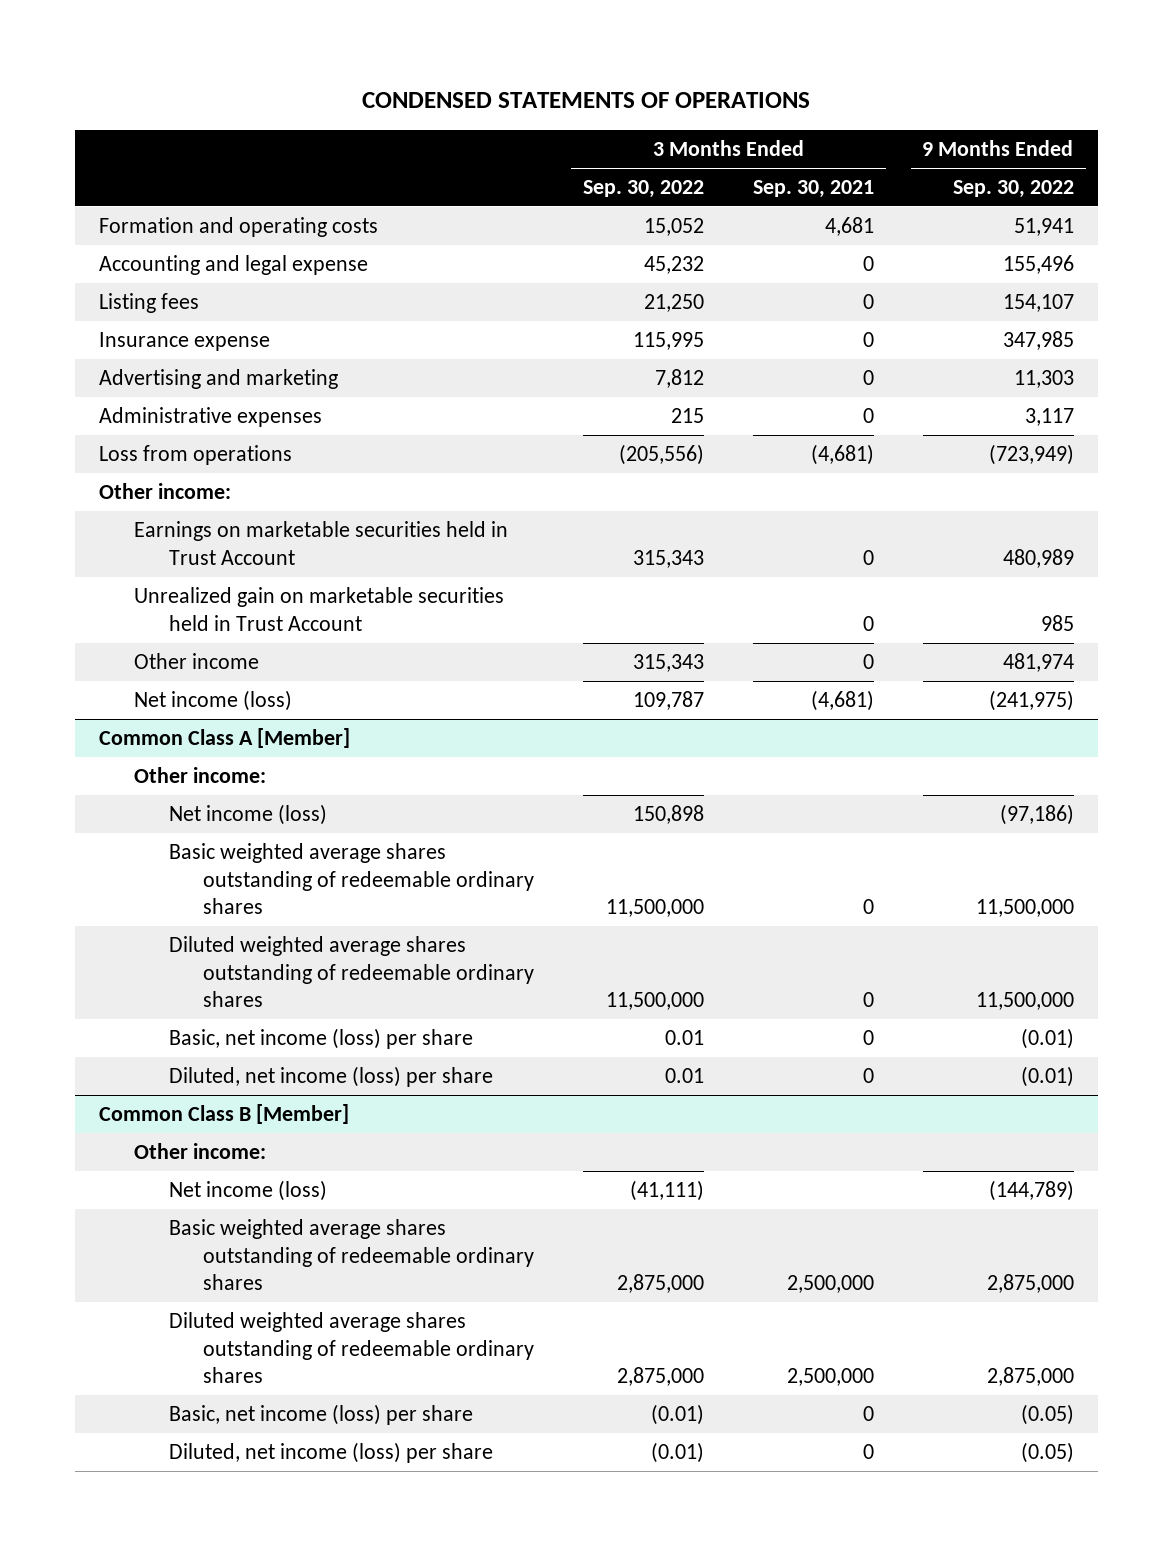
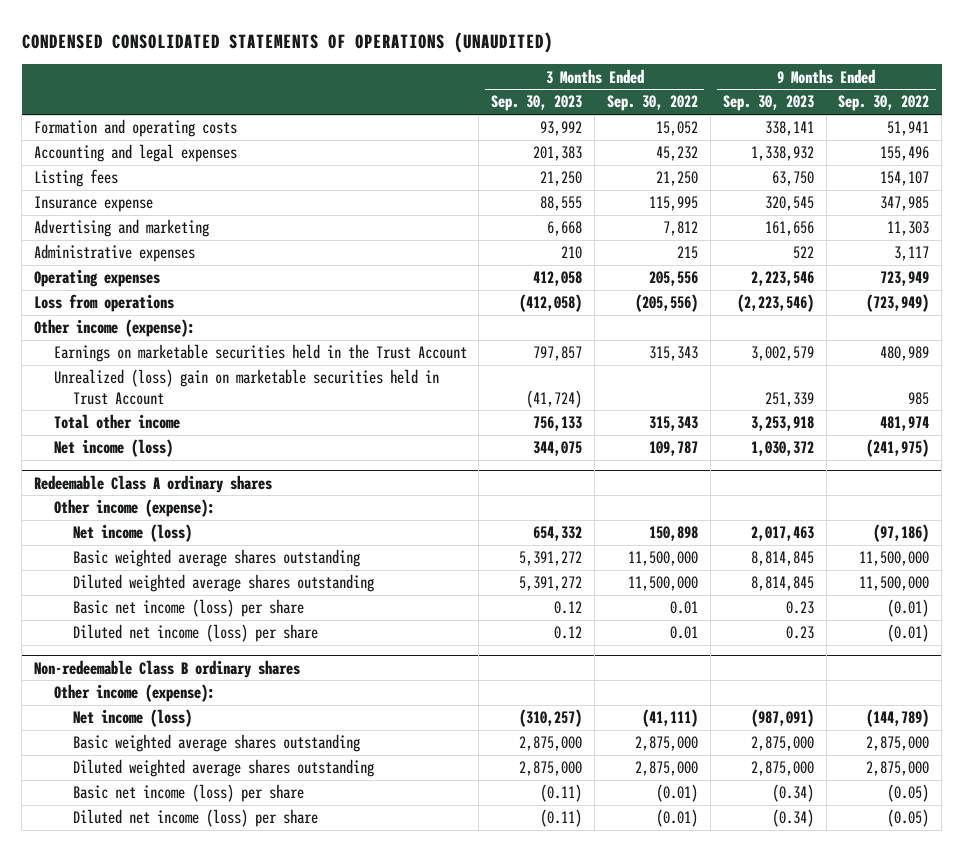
- CONDENSED STATEMENTS OF OPERATIONS
+ CONDENSED CONSOLIDATED STATEMENTS OF OPERATIONS (UNAUDITED)
- | 3 Months Ended Sep. 30, 2022 | 3 Months Ended Sep. 30, 2021 | 9 Months Ended Sep. 30, 2022
+ | 3 Months Ended Sep. 30, 2023 | 3 Months Ended Sep. 30, 2022 | 9 Months Ended Sep. 30, 2023 | 9 Months Ended Sep. 30, 2022
- Accounting and legal expense | 45,232 | 0 | 155,496
+ Accounting and legal expenses | 201,383 | 45,232 | 1,338,932 | 155,496
+ Operating expenses | 412,058 | 205,556 | 2,223,546 | 723,949
- Other income:
- Earnings on marketable securities held in Trust Account | 315,343 | 0 | 480,989
- Unrealized gain on marketable securities held in Trust Account | | 0 | 985
- Other income | 315,343 | 0 | 481,974
+ Other income (expense):
+ Earnings on marketable securities held in the Trust Account | 797,857 | 315,343 | 3,002,579 | 480,989
+ Unrealized (loss) gain on marketable securities held in Trust Account | (41,724) | | 251,339 | 985
+ Total other income | 756,133 | 315,343 | 3,253,918 | 481,974
- Common Class A [Member]
- Other income:
+ Redeemable Class A ordinary shares
+ Other income (expense):
- Basic weighted average shares outstanding of redeemable ordinary shares | 11,500,000 | 0 | 11,500,000
- Diluted weighted average shares outstanding of redeemable ordinary shares | 11,500,000 | 0 | 11,500,000
- Basic, net income (loss) per share | 0.01 | 0 | (0.01)
- Diluted, net income (loss) per share | 0.01 | 0 | (0.01)
- Common Class B [Member]
- Other income:
+ Basic weighted average shares outstanding | 5,391,272 | 11,500,000 | 8,814,845 | 11,500,000
+ Diluted weighted average shares outstanding | 5,391,272 | 11,500,000 | 8,814,845 | 11,500,000
+ Basic net income (loss) per share | 0.12 | 0.01 | 0.23 | (0.01)
+ Diluted net income (loss) per share | 0.12 | 0.01 | 0.23 | (0.01)
+ Non-redeemable Class B ordinary shares
+ Other income (expense):
- Basic weighted average shares outstanding of redeemable ordinary shares | 2,875,000 | 2,500,000 | 2,875,000
- Diluted weighted average shares outstanding of redeemable ordinary shares | 2,875,000 | 2,500,000 | 2,875,000
- Basic, net income (loss) per share | (0.01) | 0 | (0.05)
- Diluted, net income (loss) per share | (0.01) | 0 | (0.05)
+ Basic weighted average shares outstanding | 2,875,000 | 2,875,000 | 2,875,000 | 2,875,000
+ Diluted weighted average shares outstanding | 2,875,000 | 2,875,000 | 2,875,000 | 2,875,000
+ Basic net income (loss) per share | (0.11) | (0.01) | (0.34) | (0.05)
+ Diluted net income (loss) per share | (0.11) | (0.01) | (0.34) | (0.05)

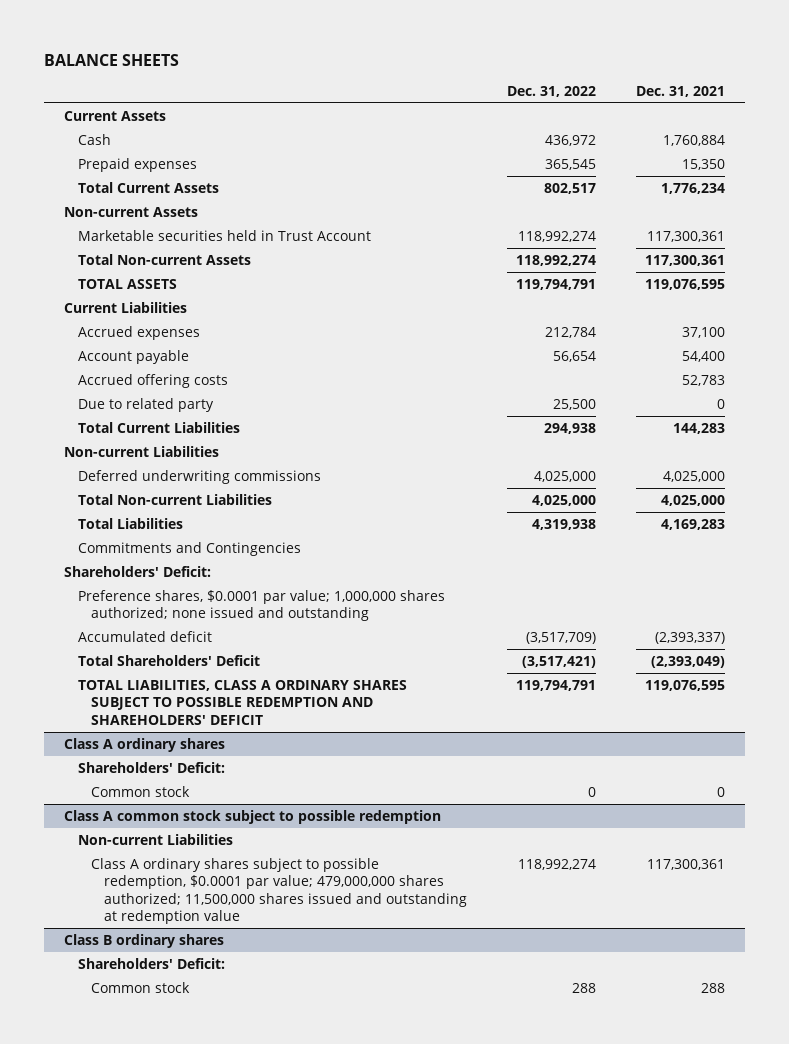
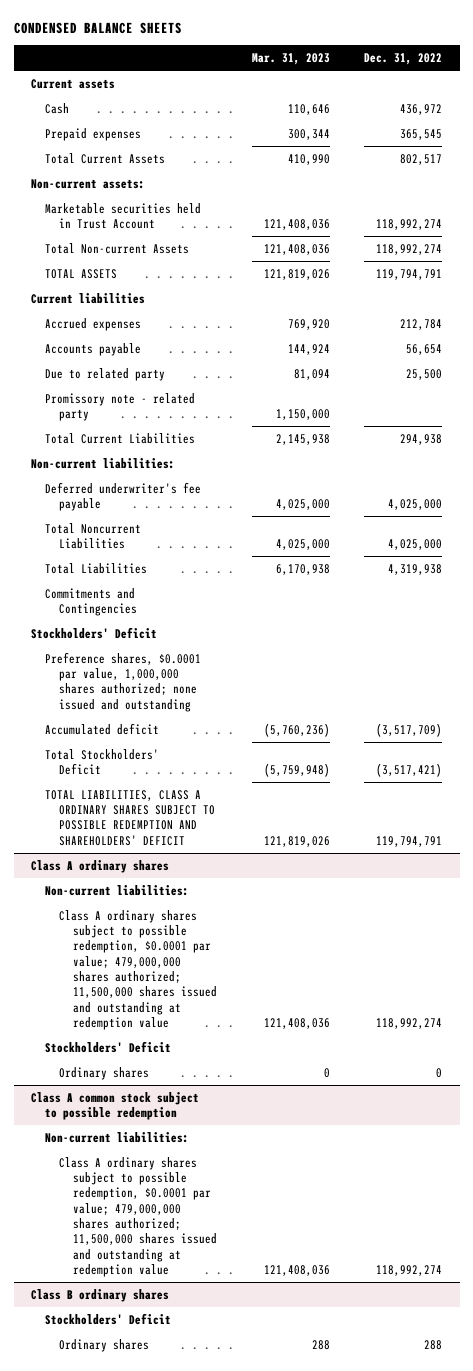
- BALANCE SHEETS
+ CONDENSED BALANCE SHEETS
- | Dec. 31, 2022 | Dec. 31, 2021
+ | Mar. 31, 2023 | Dec. 31, 2022
- Current Assets
+ Current assets
- Non-current Assets
+ Non-current assets:
- Current Liabilities
+ Current liabilities
- Account payable | 56,654 | 54,400
- Accrued offering costs | | 52,783
+ Accounts payable | 144,924 | 56,654
+ Promissory note - related party | 1,150,000 |
- Non-current Liabilities
- Deferred underwriting commissions | 4,025,000 | 4,025,000
- Total Non-current Liabilities | 4,025,000 | 4,025,000
+ Non-current liabilities:
+ Deferred underwriter's fee payable | 4,025,000 | 4,025,000
+ Total Noncurrent Liabilities | 4,025,000 | 4,025,000
- Shareholders' Deficit:
- Preference shares, $0.0001 par value; 1,000,000 shares authorized; none issued and outstanding
+ Stockholders' Deficit
+ Preference shares, $0.0001 par value, 1,000,000 shares authorized; none issued and outstanding
- Total Shareholders' Deficit | (3,517,421) | (2,393,049)
+ Total Stockholders' Deficit | (5,759,948) | (3,517,421)
@ Class A ordinary shares
- Shareholders' Deficit:
- Common stock | 0 | 0
+ Non-current liabilities:
+ Class A ordinary shares subject to possible redemption, $0.0001 par value; 479,000,000 shares authorized; 11,500,000 shares issued and outstanding at redemption value | 121,408,036 | 118,992,274
+ Stockholders' Deficit
+ Ordinary shares | 0 | 0
@ Class A common stock subject to possible redemption
- Non-current Liabilities
+ Non-current liabilities:
@ Class B ordinary shares
- Shareholders' Deficit:
- Common stock | 288 | 288
+ Stockholders' Deficit
+ Ordinary shares | 288 | 288

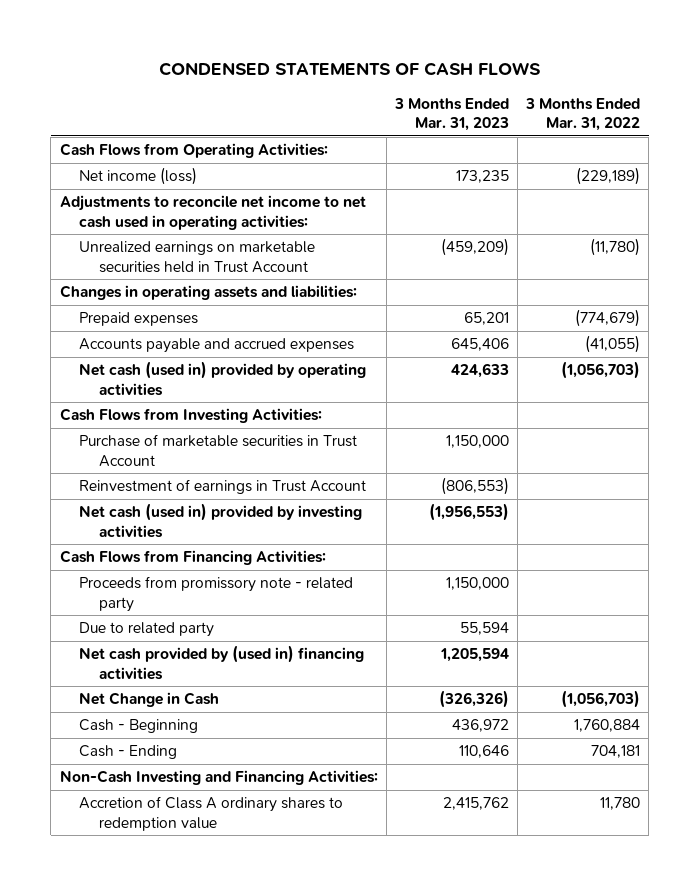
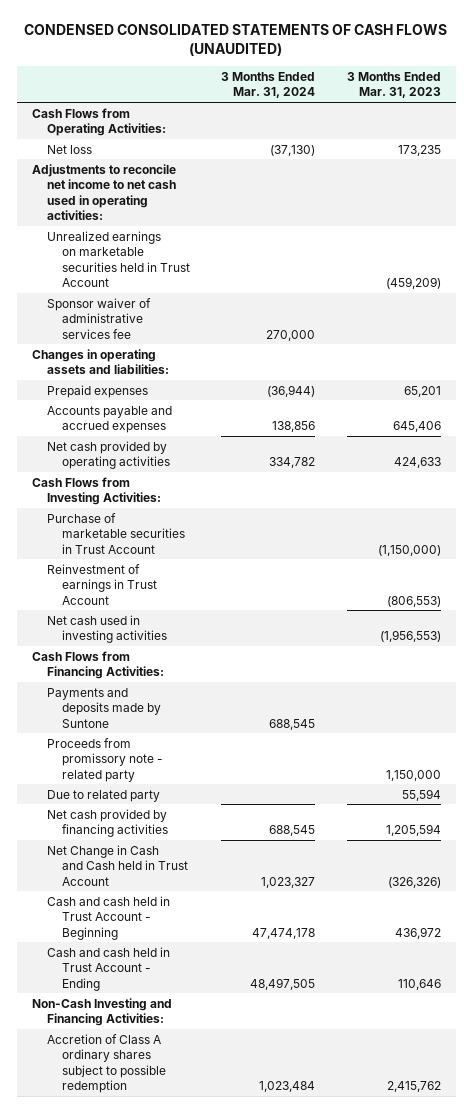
- CONDENSED STATEMENTS OF CASH FLOWS
+ CONDENSED CONSOLIDATED STATEMENTS OF CASH FLOWS (UNAUDITED)
- | 3 Months Ended Mar. 31, 2023 | 3 Months Ended Mar. 31, 2022
+ | 3 Months Ended Mar. 31, 2024 | 3 Months Ended Mar. 31, 2023
- Net income (loss) | 173,235 | (229,189)
+ Net loss | (37,130) | 173,235
+ Sponsor waiver of administrative services fee | 270,000 |
- Net cash (used in) provided by operating activities | 424,633 | (1,056,703)
+ Net cash provided by operating activities | 334,782 | 424,633
- Purchase of marketable securities in Trust Account | 1,150,000 |
+ Purchase of marketable securities in Trust Account | | (1,150,000)
- Net cash (used in) provided by investing activities | (1,956,553) |
+ Net cash used in investing activities | | (1,956,553)
+ Payments and deposits made by Suntone | 688,545 |
- Net cash provided by (used in) financing activities | 1,205,594 |
- Net Change in Cash | (326,326) | (1,056,703)
- Cash - Beginning | 436,972 | 1,760,884
- Cash - Ending | 110,646 | 704,181
+ Net cash provided by financing activities | 688,545 | 1,205,594
+ Net Change in Cash and Cash held in Trust Account | 1,023,327 | (326,326)
+ Cash and cash held in Trust Account - Beginning | 47,474,178 | 436,972
+ Cash and cash held in Trust Account - Ending | 48,497,505 | 110,646
- Accretion of Class A ordinary shares to redemption value | 2,415,762 | 11,780
+ Accretion of Class A ordinary shares subject to possible redemption | 1,023,484 | 2,415,762

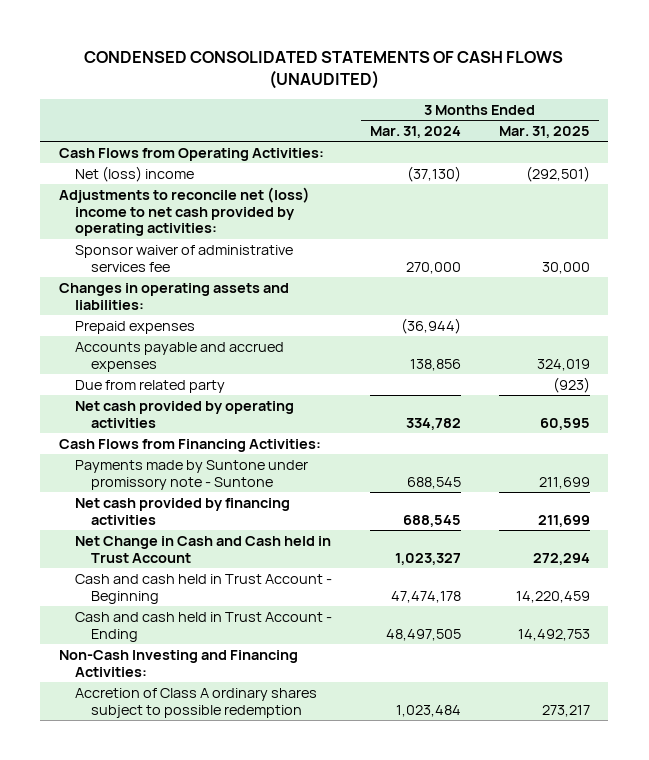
- | 3 Months Ended Mar. 31, 2024 | 3 Months Ended Mar. 31, 2023
+ | 3 Months Ended Mar. 31, 2024 | 3 Months Ended Mar. 31, 2025
- Net loss | (37,130) | 173,235
- Adjustments to reconcile net income to net cash used in operating activities:
- Unrealized earnings on marketable securities held in Trust Account | | (459,209)
+ Net (loss) income | (37,130) | (292,501)
+ Adjustments to reconcile net (loss) income to net cash provided by operating activities:
+ Due from related party | | (923)
- Cash Flows from Investing Activities:
- Purchase of marketable securities in Trust Account | | (1,150,000)
- Reinvestment of earnings in Trust Account | | (806,553)
- Net cash used in investing activities | | (1,956,553)
- Payments and deposits made by Suntone | 688,545 |
- Proceeds from promissory note - related party | | 1,150,000
- Due to related party | | 55,594
+ Payments made by Suntone under promissory note - Suntone | 688,545 | 211,699

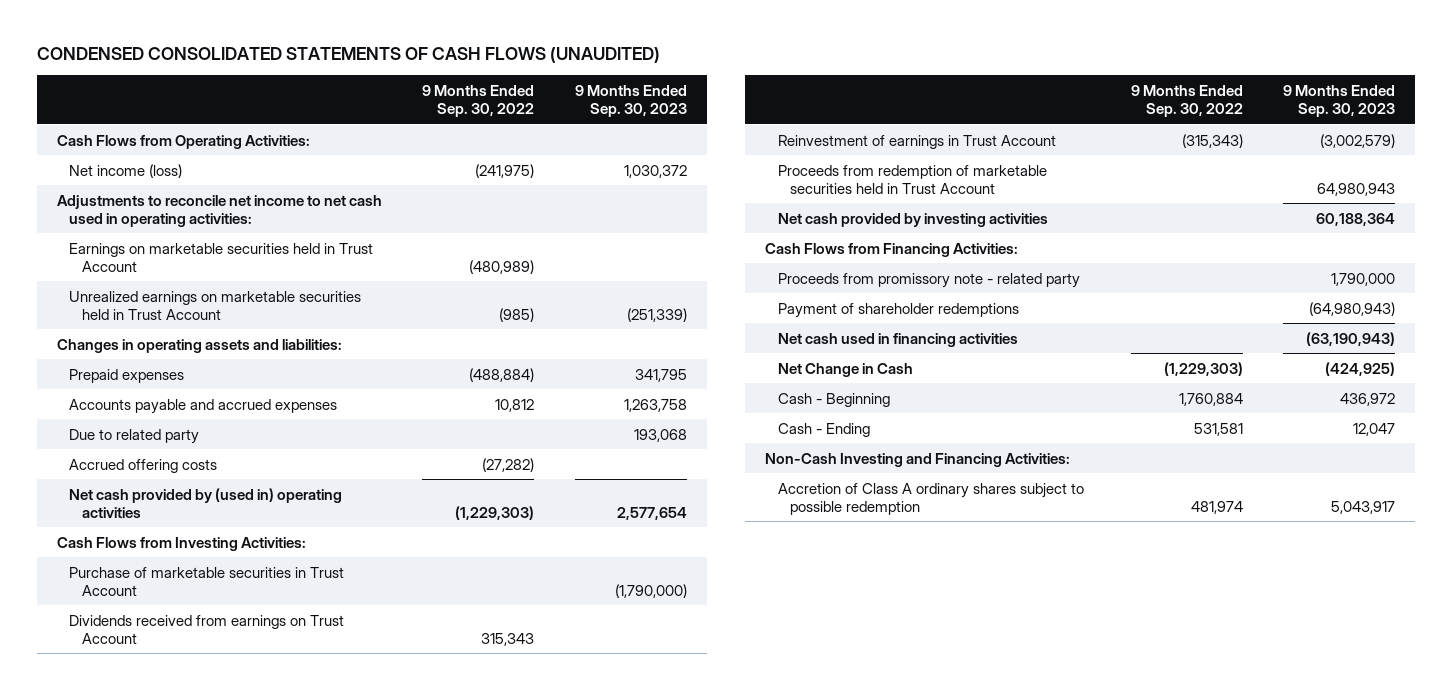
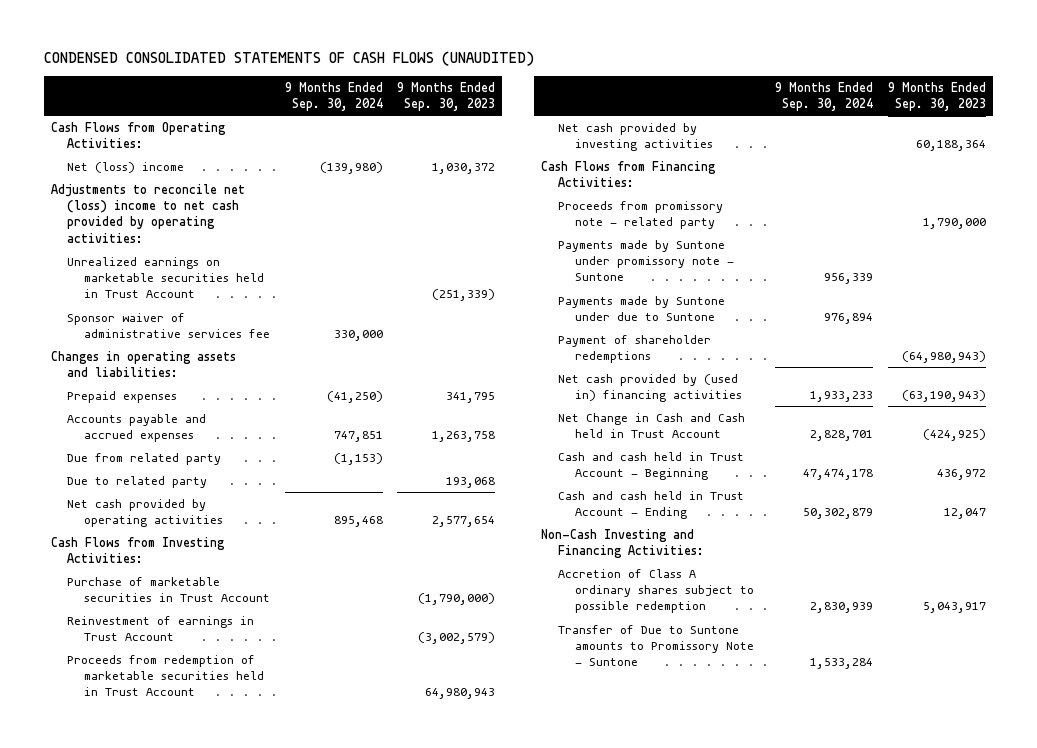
- | 9 Months Ended Sep. 30, 2022 | 9 Months Ended Sep. 30, 2023
+ | 9 Months Ended Sep. 30, 2024 | 9 Months Ended Sep. 30, 2023
- Net income (loss) | (241,975) | 1,030,372
- Adjustments to reconcile net income to net cash used in operating activities:
- Earnings on marketable securities held in Trust Account | (480,989) |
+ Net (loss) income | (139,980) | 1,030,372
+ Adjustments to reconcile net (loss) income to net cash provided by operating activities:
+ Sponsor waiver of administrative services fee | 330,000 |
+ Due from related party | (1,153) |
- Accrued offering costs | (27,282) |
- Net cash provided by (used in) operating activities | (1,229,303) | 2,577,654
+ Net cash provided by operating activities | 895,468 | 2,577,654
- Dividends received from earnings on Trust Account | 315,343 |
+ Payments made by Suntone under promissory note - Suntone | 956,339 |
+ Payments made by Suntone under due to Suntone | 976,894 |
- Net cash used in financing activities | | (63,190,943)
- Net Change in Cash | (1,229,303) | (424,925)
- Cash - Beginning | 1,760,884 | 436,972
- Cash - Ending | 531,581 | 12,047
+ Net cash provided by (used in) financing activities | 1,933,233 | (63,190,943)
+ Net Change in Cash and Cash held in Trust Account | 2,828,701 | (424,925)
+ Cash and cash held in Trust Account - Beginning | 47,474,178 | 436,972
+ Cash and cash held in Trust Account - Ending | 50,302,879 | 12,047
+ Transfer of Due to Suntone amounts to Promissory Note - Suntone | 1,533,284 |

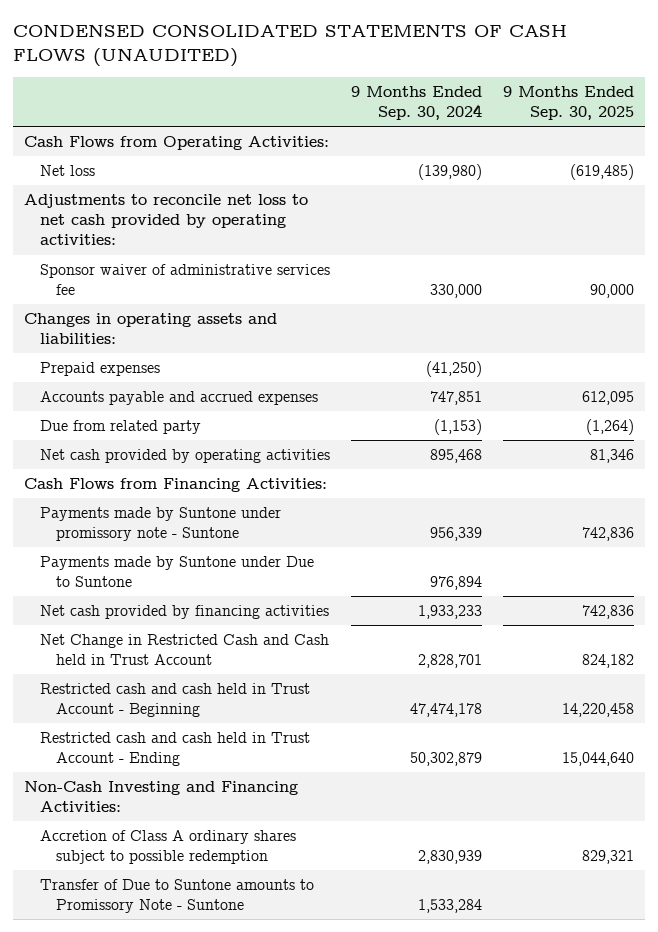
- | 9 Months Ended Sep. 30, 2024 | 9 Months Ended Sep. 30, 2023
+ | 9 Months Ended Sep. 30, 2024 | 9 Months Ended Sep. 30, 2025
- Net (loss) income | (139,980) | 1,030,372
- Adjustments to reconcile net (loss) income to net cash provided by operating activities:
- Unrealized earnings on marketable securities held in Trust Account | | (251,339)
+ Net loss | (139,980) | (619,485)
+ Adjustments to reconcile net loss to net cash provided by operating activities:
- Due to related party | | 193,068
- Cash Flows from Investing Activities:
- Purchase of marketable securities in Trust Account | | (1,790,000)
- Reinvestment of earnings in Trust Account | | (3,002,579)
- Proceeds from redemption of marketable securities held in Trust Account | | 64,980,943
- Net cash provided by investing activities | | 60,188,364
- Proceeds from promissory note - related party | | 1,790,000
- Payments made by Suntone under due to Suntone | 976,894 |
- Payment of shareholder redemptions | | (64,980,943)
- Net cash provided by (used in) financing activities | 1,933,233 | (63,190,943)
- Net Change in Cash and Cash held in Trust Account | 2,828,701 | (424,925)
- Cash and cash held in Trust Account - Beginning | 47,474,178 | 436,972
- Cash and cash held in Trust Account - Ending | 50,302,879 | 12,047
+ Payments made by Suntone under Due to Suntone | 976,894 |
+ Net cash provided by financing activities | 1,933,233 | 742,836
+ Net Change in Restricted Cash and Cash held in Trust Account | 2,828,701 | 824,182
+ Restricted cash and cash held in Trust Account - Beginning | 47,474,178 | 14,220,458
+ Restricted cash and cash held in Trust Account - Ending | 50,302,879 | 15,044,640

